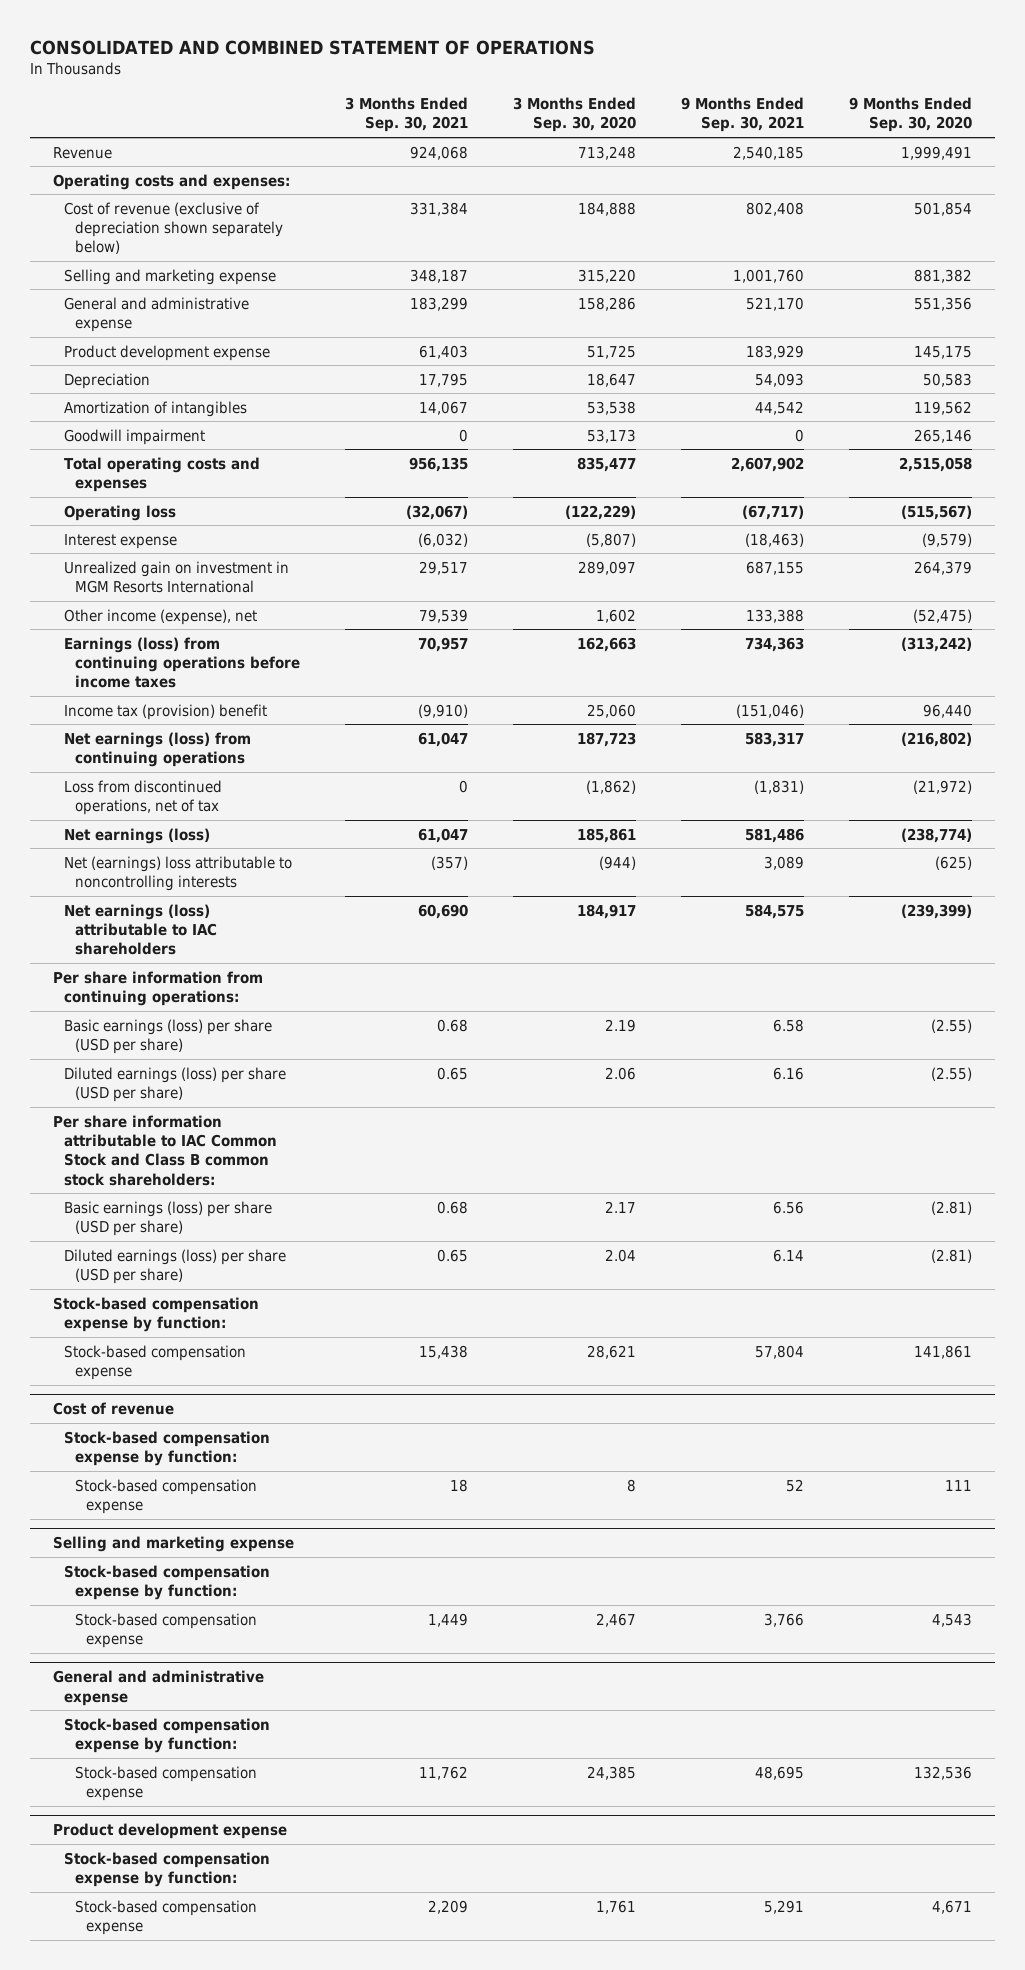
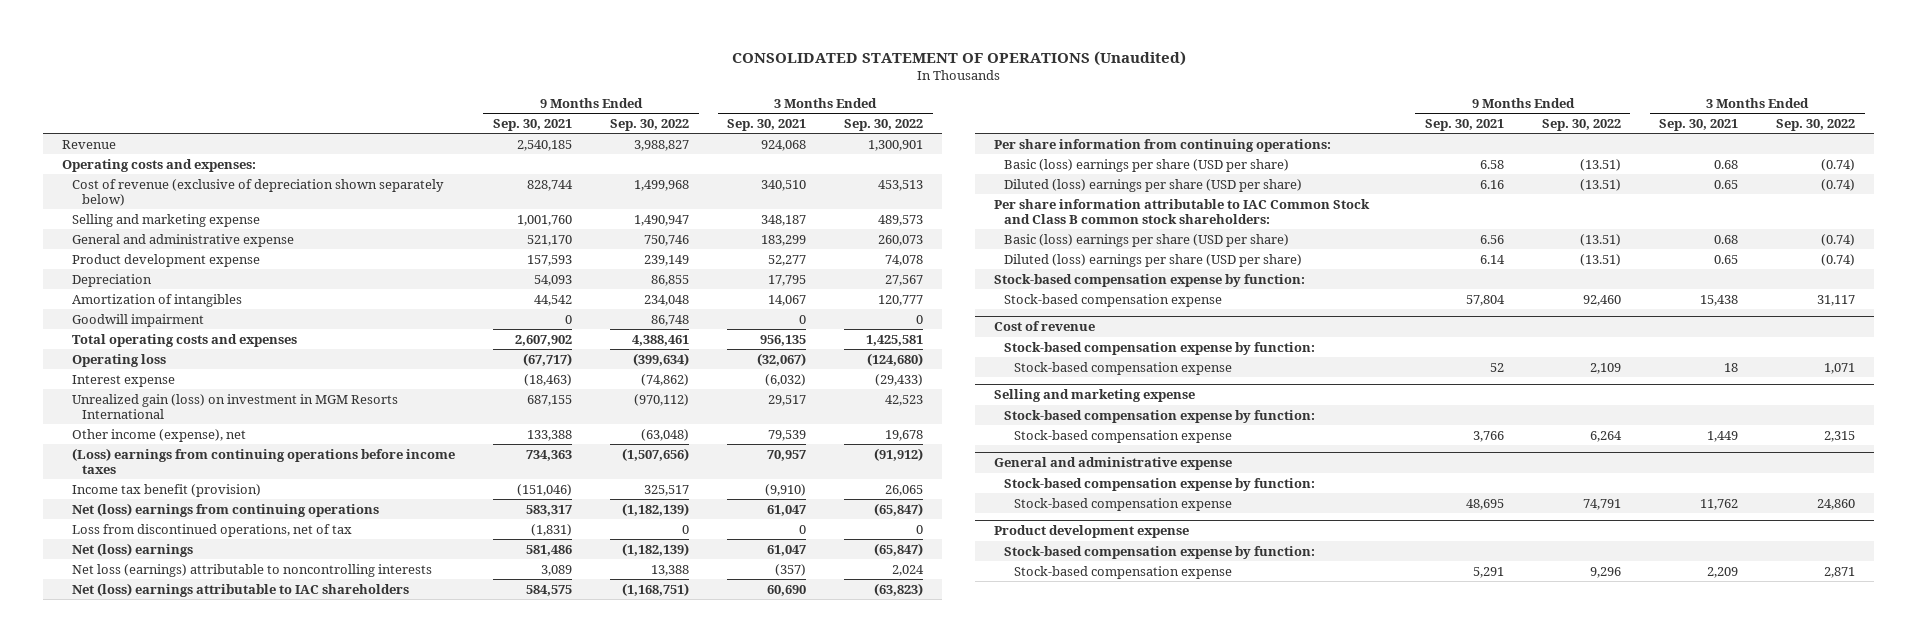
- CONSOLIDATED AND COMBINED STATEMENT OF OPERATIONS
+ CONSOLIDATED STATEMENT OF OPERATIONS (Unaudited)
- | 3 Months Ended Sep. 30, 2021 | 3 Months Ended Sep. 30, 2020 | 9 Months Ended Sep. 30, 2021 | 9 Months Ended Sep. 30, 2020
+ | 9 Months Ended Sep. 30, 2021 | 9 Months Ended Sep. 30, 2022 | 3 Months Ended Sep. 30, 2021 | 3 Months Ended Sep. 30, 2022
- Cost of revenue (exclusive of depreciation shown separately below) | 331,384 | 184,888 | 802,408 | 501,854
+ Cost of revenue (exclusive of depreciation shown separately below) | 828,744 | 1,499,968 | 340,510 | 453,513
- Product development expense | 61,403 | 51,725 | 183,929 | 145,175
+ Product development expense | 157,593 | 239,149 | 52,277 | 74,078
- Unrealized gain on investment in MGM Resorts International | 29,517 | 289,097 | 687,155 | 264,379
+ Unrealized gain (loss) on investment in MGM Resorts International | 687,155 | (970,112) | 29,517 | 42,523
- Earnings (loss) from continuing operations before income taxes | 70,957 | 162,663 | 734,363 | (313,242)
- Income tax (provision) benefit | (9,910) | 25,060 | (151,046) | 96,440
- Net earnings (loss) from continuing operations | 61,047 | 187,723 | 583,317 | (216,802)
+ (Loss) earnings from continuing operations before income taxes | 734,363 | (1,507,656) | 70,957 | (91,912)
+ Income tax benefit (provision) | (151,046) | 325,517 | (9,910) | 26,065
+ Net (loss) earnings from continuing operations | 583,317 | (1,182,139) | 61,047 | (65,847)
- Net earnings (loss) | 61,047 | 185,861 | 581,486 | (238,774)
- Net (earnings) loss attributable to noncontrolling interests | (357) | (944) | 3,089 | (625)
- Net earnings (loss) attributable to IAC shareholders | 60,690 | 184,917 | 584,575 | (239,399)
+ Net (loss) earnings | 581,486 | (1,182,139) | 61,047 | (65,847)
+ Net loss (earnings) attributable to noncontrolling interests | 3,089 | 13,388 | (357) | 2,024
+ Net (loss) earnings attributable to IAC shareholders | 584,575 | (1,168,751) | 60,690 | (63,823)
- Basic earnings (loss) per share (USD per share) | 0.68 | 2.19 | 6.58 | (2.55)
- Diluted earnings (loss) per share (USD per share) | 0.65 | 2.06 | 6.16 | (2.55)
+ Basic (loss) earnings per share (USD per share) | 6.58 | (13.51) | 0.68 | (0.74)
+ Diluted (loss) earnings per share (USD per share) | 6.16 | (13.51) | 0.65 | (0.74)
- Basic earnings (loss) per share (USD per share) | 0.68 | 2.17 | 6.56 | (2.81)
- Diluted earnings (loss) per share (USD per share) | 0.65 | 2.04 | 6.14 | (2.81)
+ Basic (loss) earnings per share (USD per share) | 6.56 | (13.51) | 0.68 | (0.74)
+ Diluted (loss) earnings per share (USD per share) | 6.14 | (13.51) | 0.65 | (0.74)

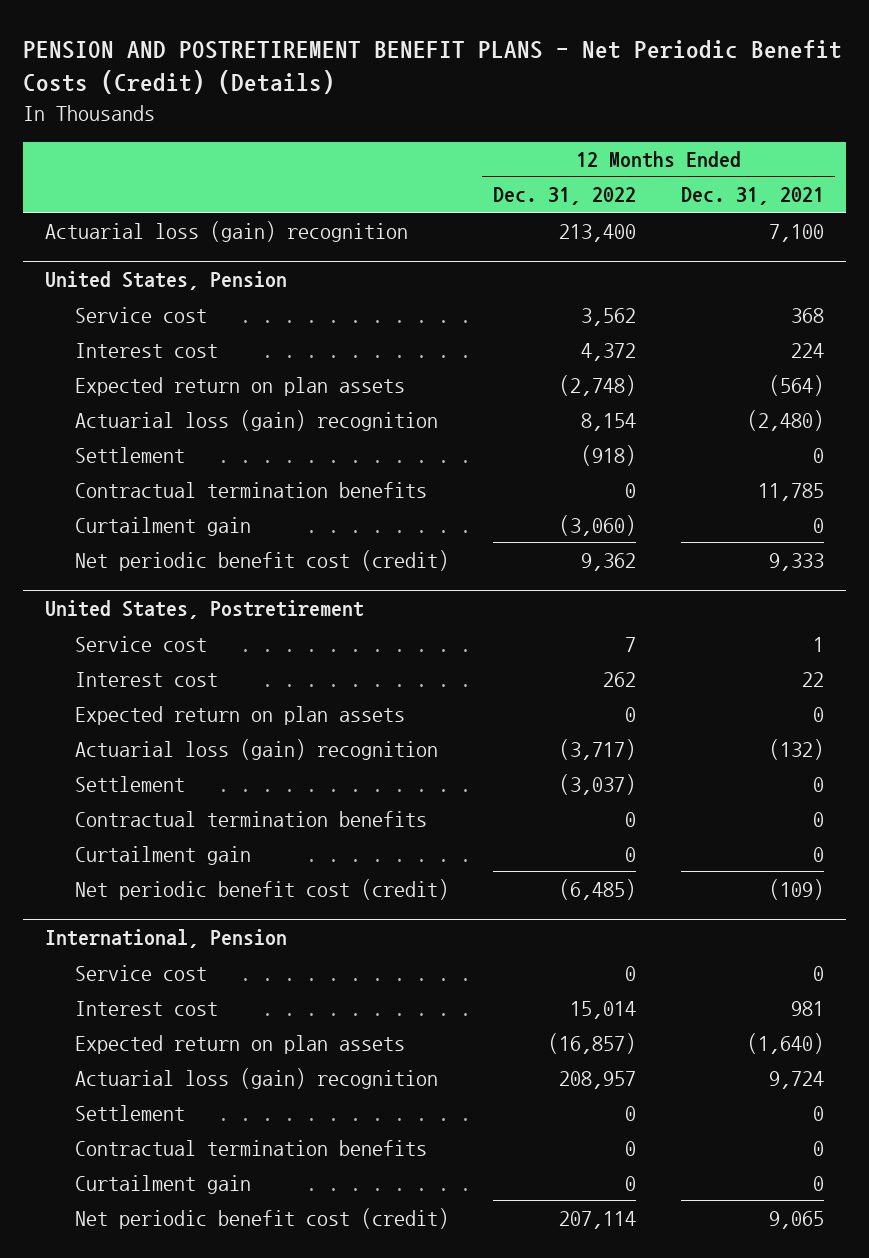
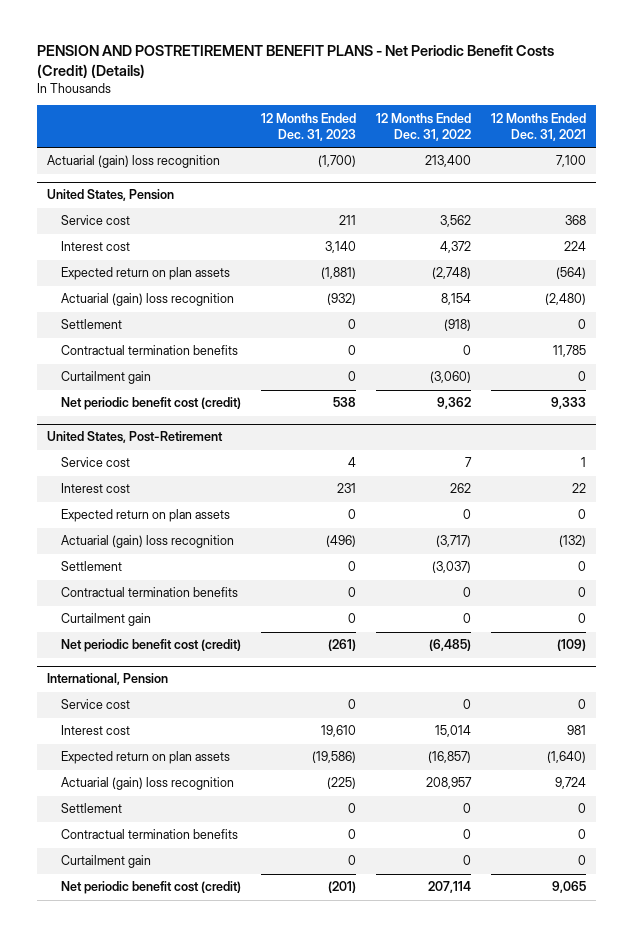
- | 12 Months Ended Dec. 31, 2022 | 12 Months Ended Dec. 31, 2021
+ | 12 Months Ended Dec. 31, 2023 | 12 Months Ended Dec. 31, 2022 | 12 Months Ended Dec. 31, 2021
- Actuarial loss (gain) recognition | 213,400 | 7,100
+ Actuarial (gain) loss recognition | (1,700) | 213,400 | 7,100
@ United States, Pension
- Actuarial loss (gain) recognition | 8,154 | (2,480)
+ Actuarial (gain) loss recognition | (932) | 8,154 | (2,480)
- United States, Postretirement
+ United States, Post-Retirement
- Actuarial loss (gain) recognition | (3,717) | (132)
+ Actuarial (gain) loss recognition | (496) | (3,717) | (132)
@ International, Pension
- Actuarial loss (gain) recognition | 208,957 | 9,724
+ Actuarial (gain) loss recognition | (225) | 208,957 | 9,724

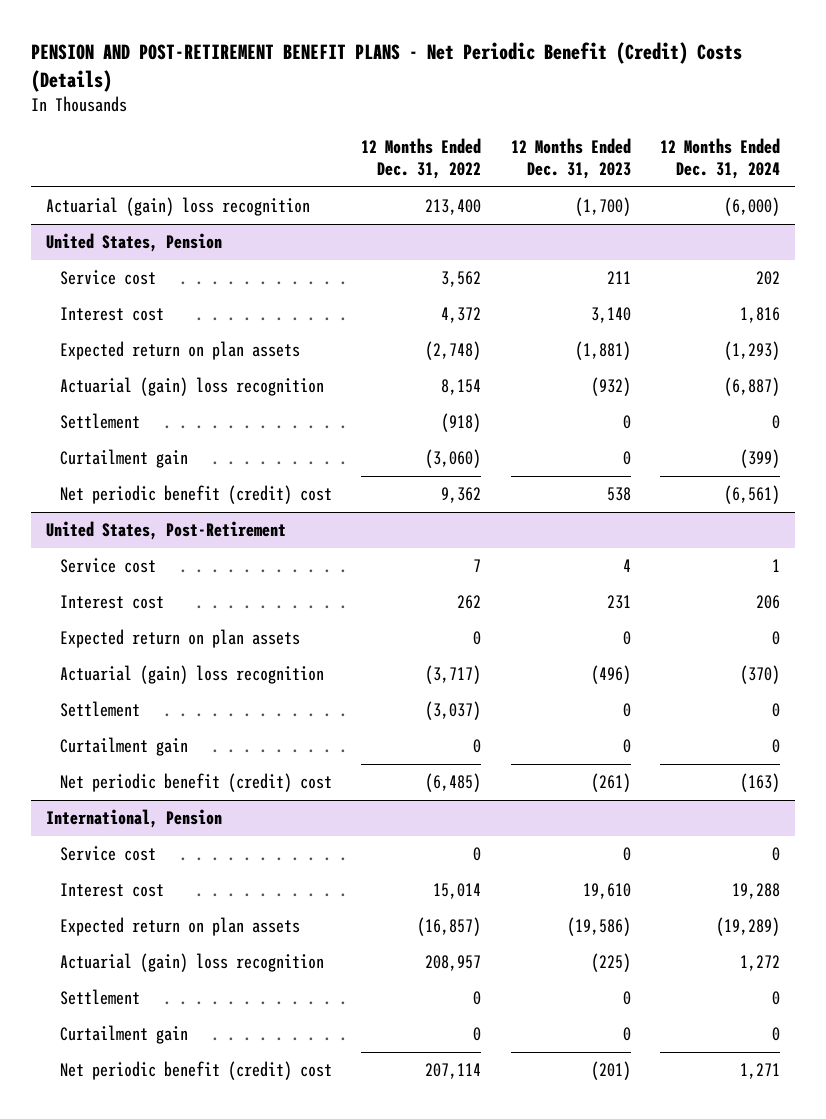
- PENSION AND POSTRETIREMENT BENEFIT PLANS - Net Periodic Benefit Costs (Credit) (Details)
+ PENSION AND POST-RETIREMENT BENEFIT PLANS - Net Periodic Benefit (Credit) Costs (Details)
- | 12 Months Ended Dec. 31, 2023 | 12 Months Ended Dec. 31, 2022 | 12 Months Ended Dec. 31, 2021
+ | 12 Months Ended Dec. 31, 2022 | 12 Months Ended Dec. 31, 2023 | 12 Months Ended Dec. 31, 2024
@ United States, Pension
- Contractual termination benefits | 0 | 0 | 11,785
- Net periodic benefit cost (credit) | 538 | 9,362 | 9,333
+ Net periodic benefit (credit) cost | 9,362 | 538 | (6,561)
@ United States, Post-Retirement
- Contractual termination benefits | 0 | 0 | 0
- Net periodic benefit cost (credit) | (261) | (6,485) | (109)
+ Net periodic benefit (credit) cost | (6,485) | (261) | (163)
@ International, Pension
- Contractual termination benefits | 0 | 0 | 0
- Net periodic benefit cost (credit) | (201) | 207,114 | 9,065
+ Net periodic benefit (credit) cost | 207,114 | (201) | 1,271

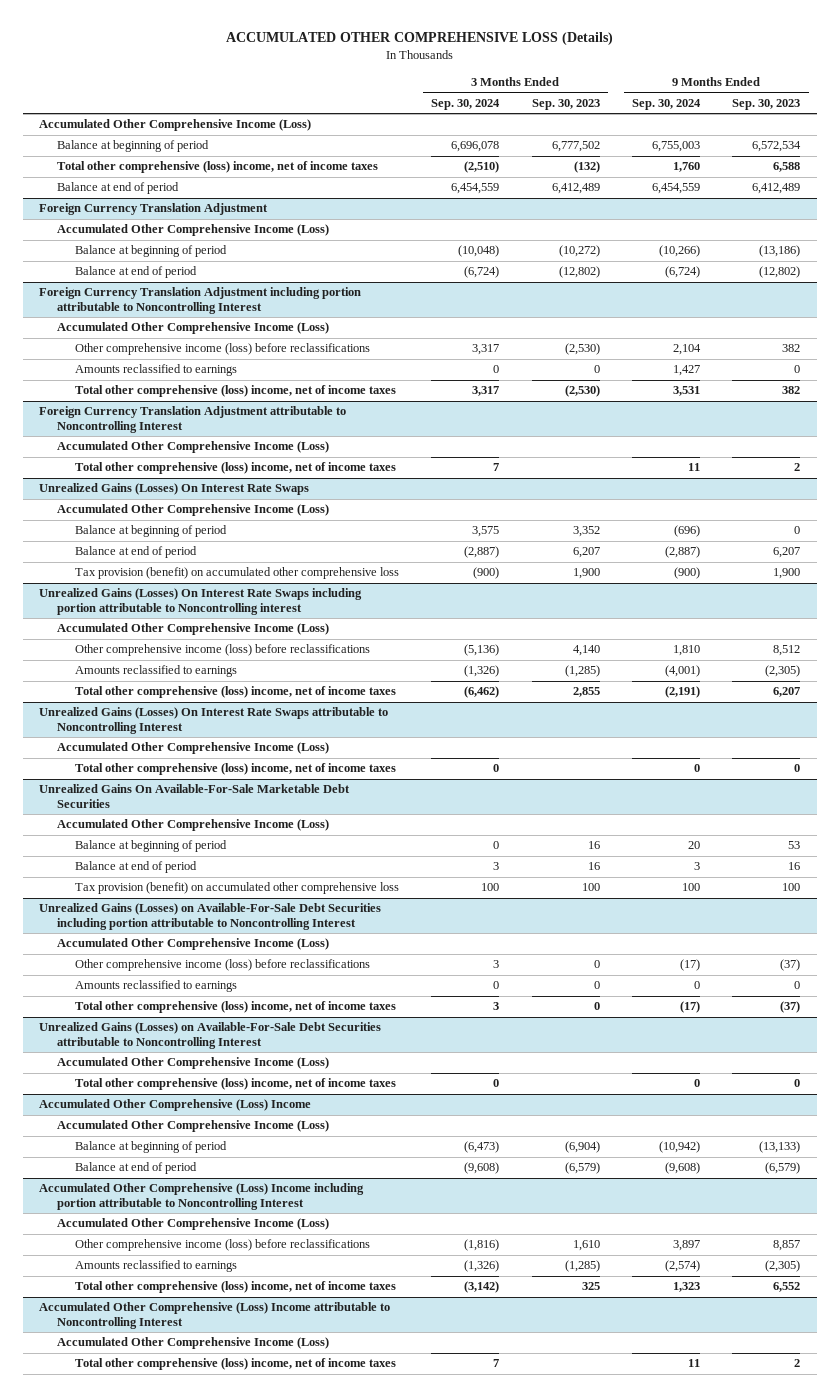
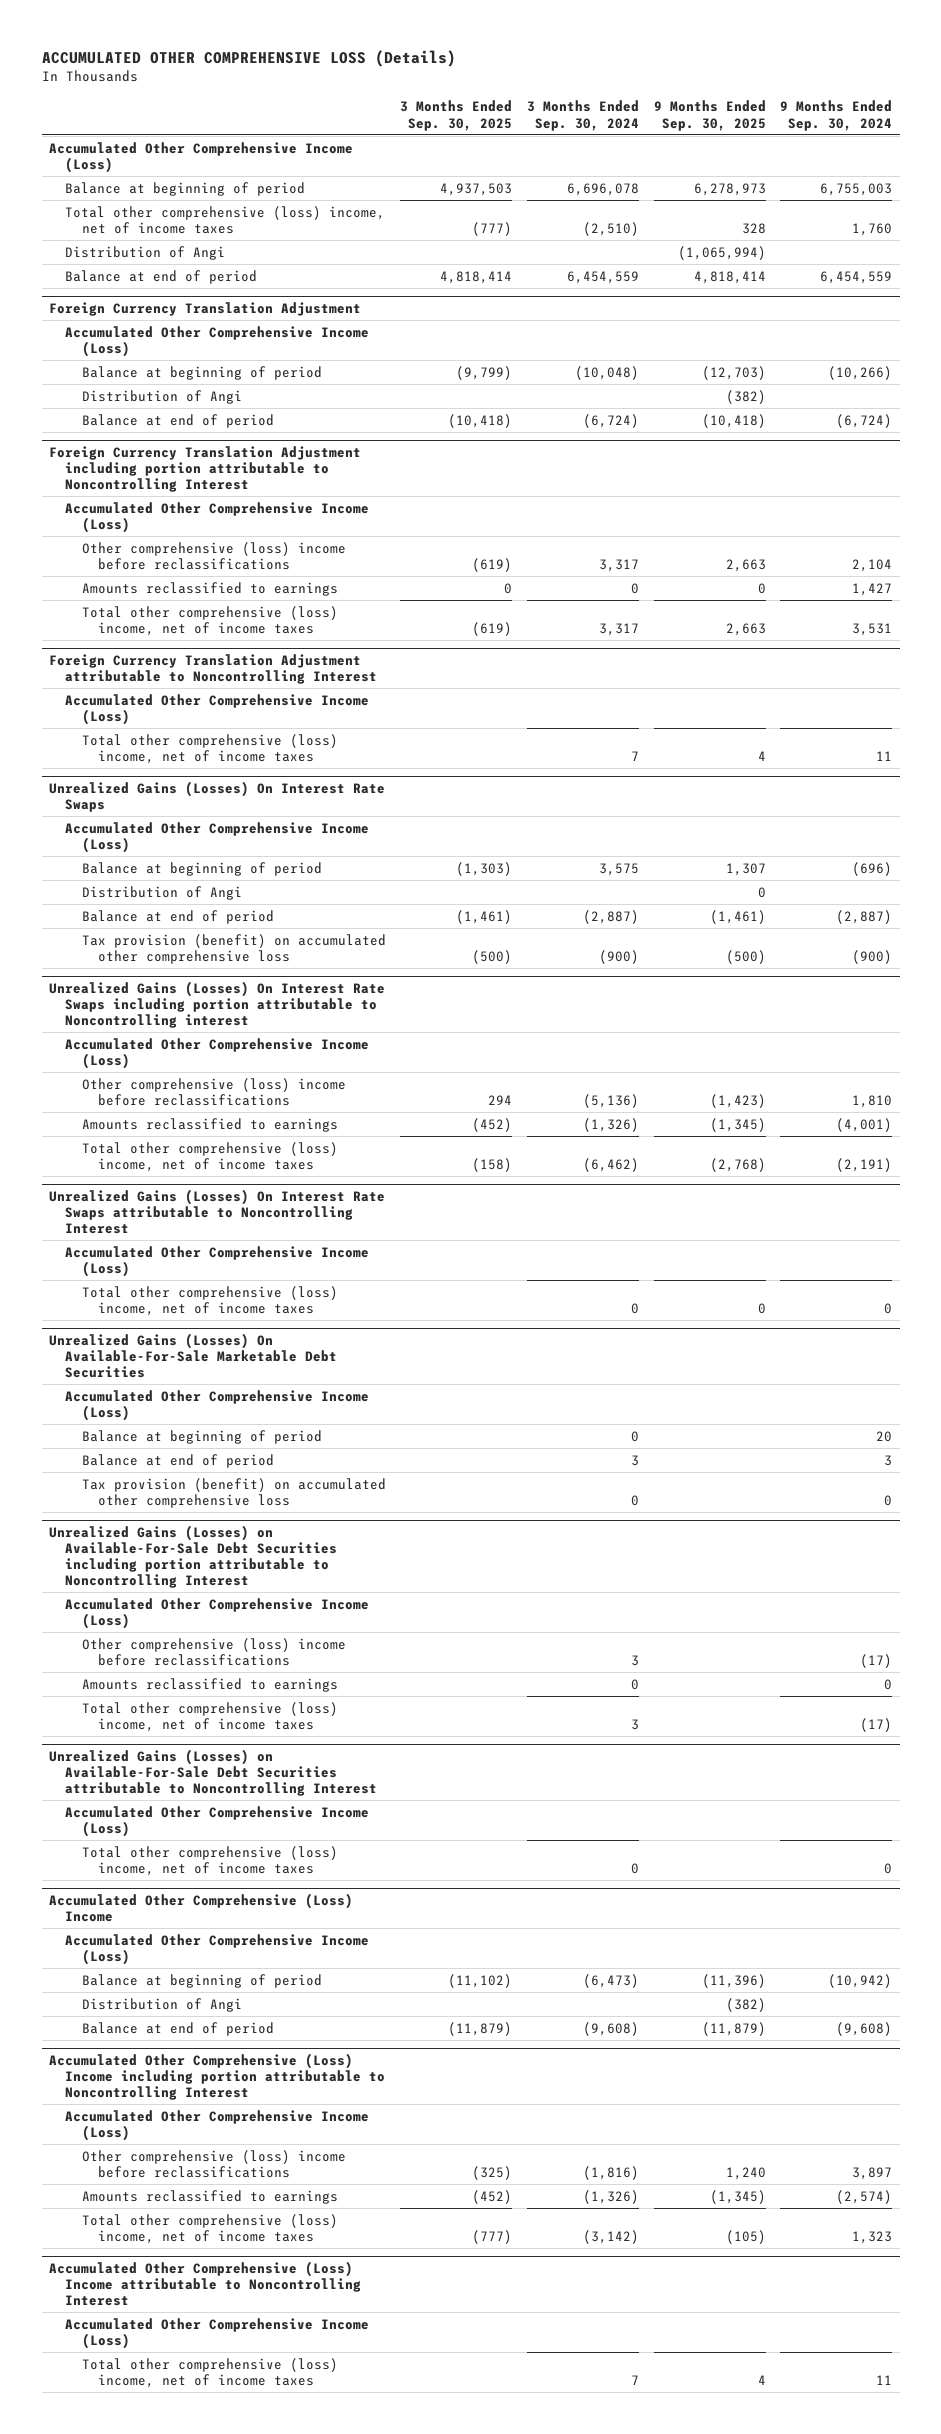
- | 3 Months Ended Sep. 30, 2024 | 3 Months Ended Sep. 30, 2023 | 9 Months Ended Sep. 30, 2024 | 9 Months Ended Sep. 30, 2023
+ | 3 Months Ended Sep. 30, 2025 | 3 Months Ended Sep. 30, 2024 | 9 Months Ended Sep. 30, 2025 | 9 Months Ended Sep. 30, 2024
+ Distribution of Angi | | | (1,065,994) |
@ Foreign Currency Translation Adjustment
+ Distribution of Angi | | | (382) |
@ Foreign Currency Translation Adjustment including portion attributable to Noncontrolling Interest
- Other comprehensive income (loss) before reclassifications | 3,317 | (2,530) | 2,104 | 382
+ Other comprehensive (loss) income before reclassifications | (619) | 3,317 | 2,663 | 2,104
@ Unrealized Gains (Losses) On Interest Rate Swaps
+ Distribution of Angi | | | 0 |
@ Unrealized Gains (Losses) On Interest Rate Swaps including portion attributable to Noncontrolling interest
- Other comprehensive income (loss) before reclassifications | (5,136) | 4,140 | 1,810 | 8,512
+ Other comprehensive (loss) income before reclassifications | 294 | (5,136) | (1,423) | 1,810
- Unrealized Gains On Available-For-Sale Marketable Debt Securities
+ Unrealized Gains (Losses) On Available-For-Sale Marketable Debt Securities
- Tax provision (benefit) on accumulated other comprehensive loss | 100 | 100 | 100 | 100
+ Tax provision (benefit) on accumulated other comprehensive loss | | 0 | | 0
@ Unrealized Gains (Losses) on Available-For-Sale Debt Securities including portion attributable to Noncontrolling Interest
- Other comprehensive income (loss) before reclassifications | 3 | 0 | (17) | (37)
+ Other comprehensive (loss) income before reclassifications | | 3 | | (17)
@ Accumulated Other Comprehensive (Loss) Income
+ Distribution of Angi | | | (382) |
@ Accumulated Other Comprehensive (Loss) Income including portion attributable to Noncontrolling Interest
- Other comprehensive income (loss) before reclassifications | (1,816) | 1,610 | 3,897 | 8,857
+ Other comprehensive (loss) income before reclassifications | (325) | (1,816) | 1,240 | 3,897

